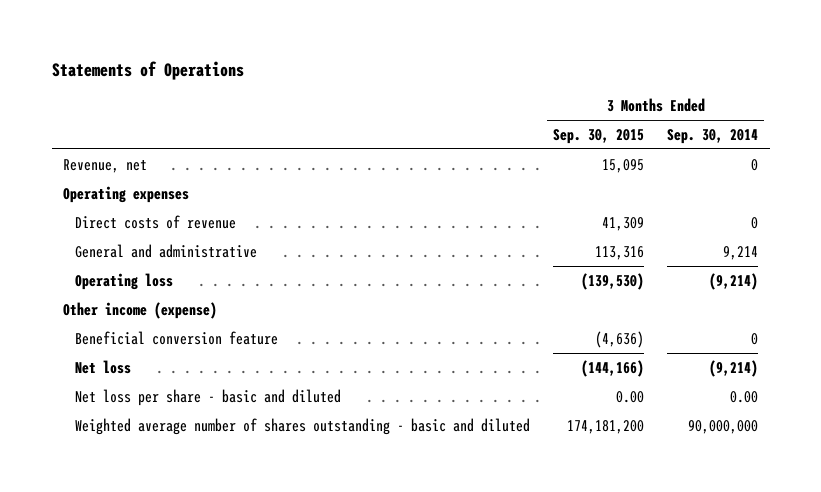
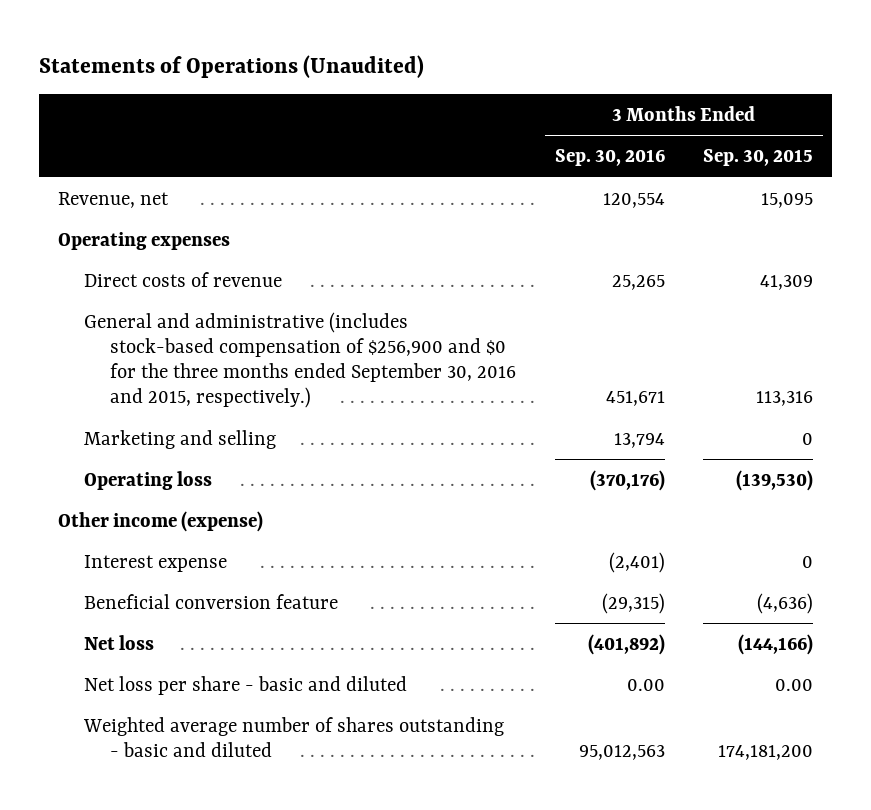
- Statements of Operations
+ Statements of Operations (Unaudited)
- | 3 Months Ended Sep. 30, 2015 | 3 Months Ended Sep. 30, 2014
+ | 3 Months Ended Sep. 30, 2016 | 3 Months Ended Sep. 30, 2015
- General and administrative | 113,316 | 9,214
+ General and administrative (includes stock-based compensation of $256,900 and $0 for the three months ended September 30, 2016 and 2015, respectively.) | 451,671 | 113,316
+ Marketing and selling | 13,794 | 0
+ Interest expense | (2,401) | 0

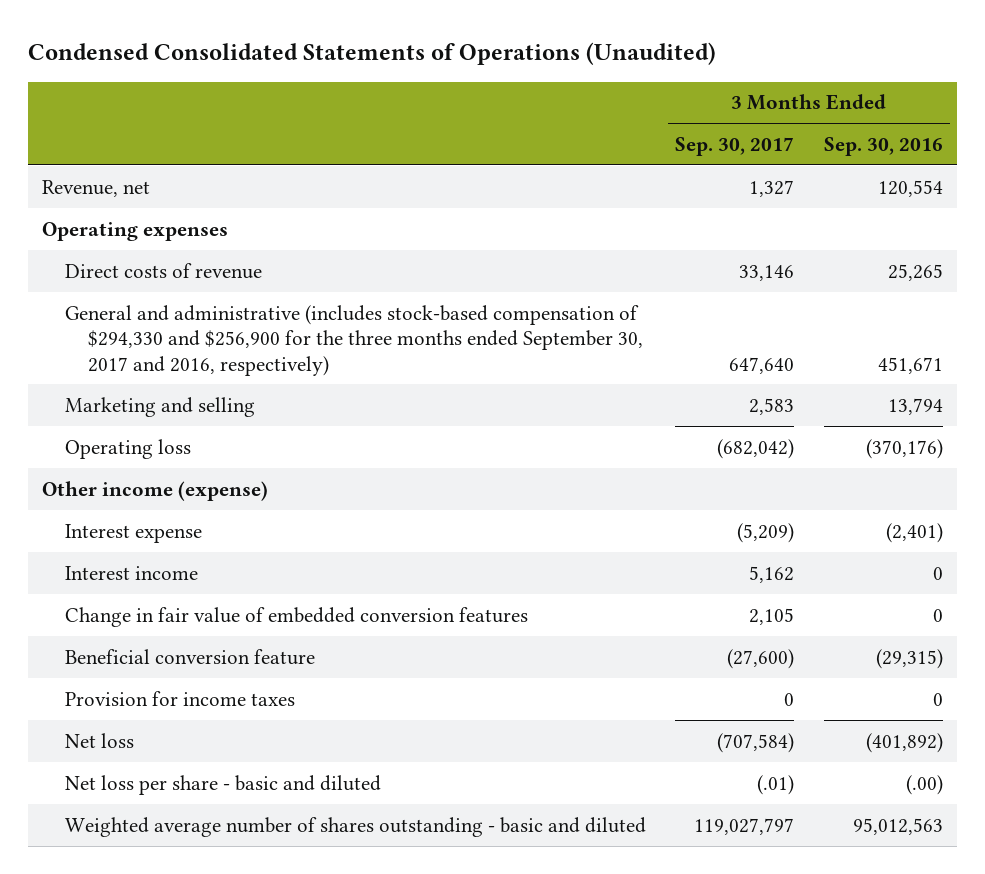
- Statements of Operations (Unaudited)
+ Condensed Consolidated Statements of Operations (Unaudited)
- | 3 Months Ended Sep. 30, 2016 | 3 Months Ended Sep. 30, 2015
+ | 3 Months Ended Sep. 30, 2017 | 3 Months Ended Sep. 30, 2016
- General and administrative (includes stock-based compensation of $256,900 and $0 for the three months ended September 30, 2016 and 2015, respectively.) | 451,671 | 113,316
+ General and administrative (includes stock-based compensation of $294,330 and $256,900 for the three months ended September 30, 2017 and 2016, respectively) | 647,640 | 451,671
+ Interest income | 5,162 | 0
+ Change in fair value of embedded conversion features | 2,105 | 0
+ Provision for income taxes | 0 | 0
- Net loss per share - basic and diluted | 0.00 | 0.00
+ Net loss per share - basic and diluted | (.01) | (.00)

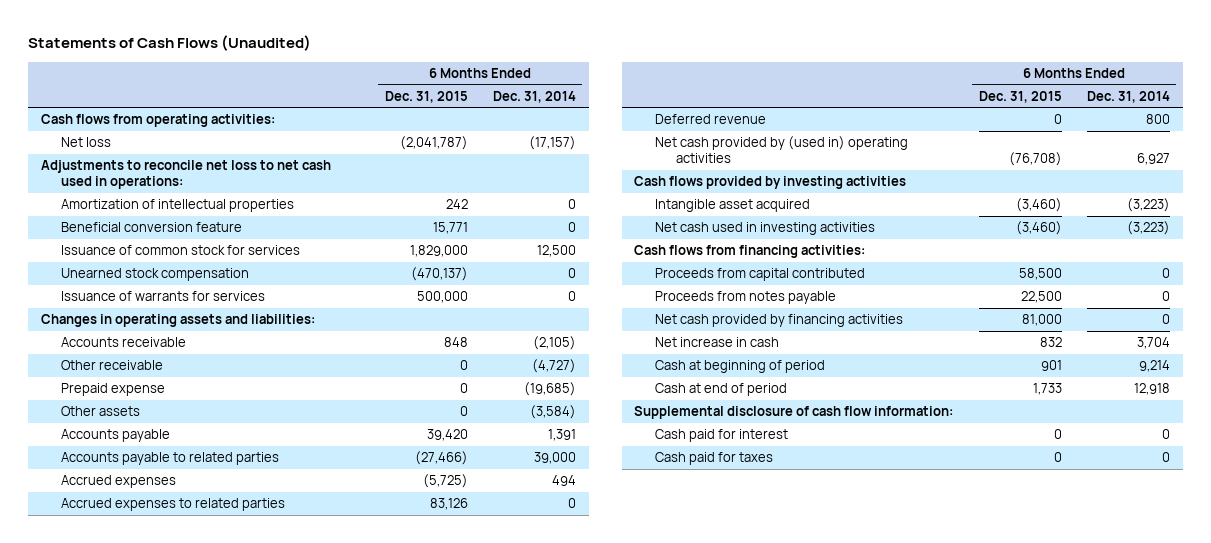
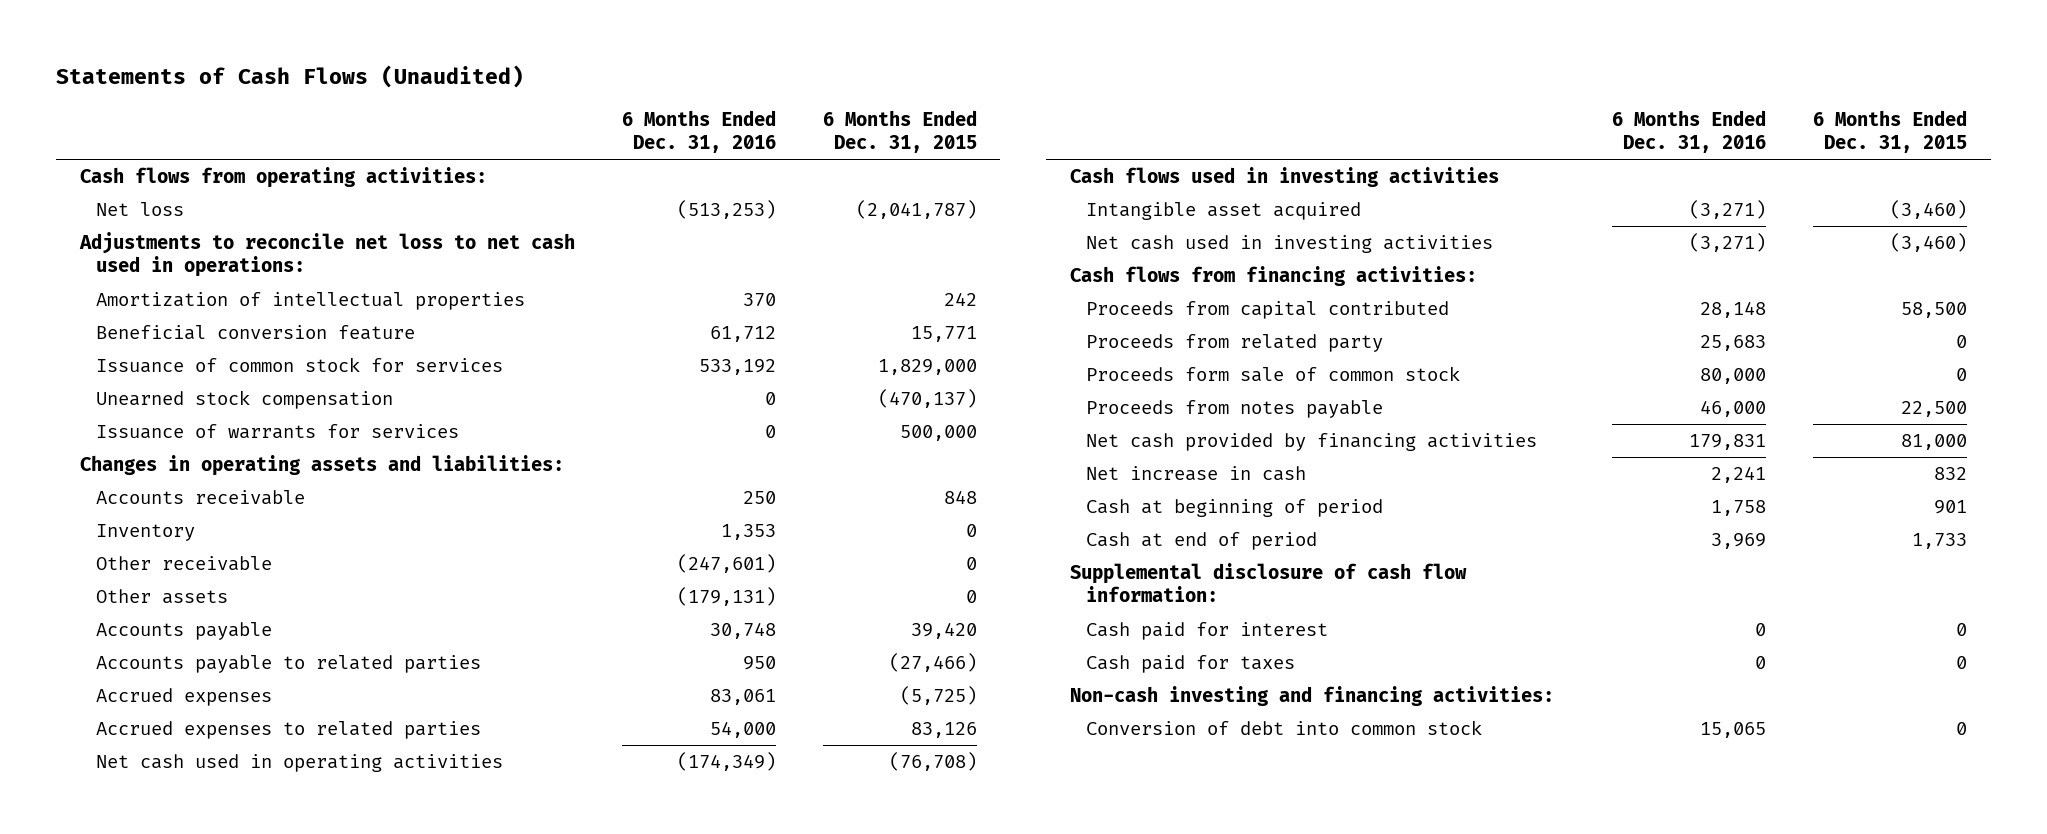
- | 6 Months Ended Dec. 31, 2015 | 6 Months Ended Dec. 31, 2014
+ | 6 Months Ended Dec. 31, 2016 | 6 Months Ended Dec. 31, 2015
+ Inventory | 1,353 | 0
- Prepaid expense | 0 | (19,685)
- Deferred revenue | 0 | 800
- Net cash provided by (used in) operating activities | (76,708) | 6,927
- Cash flows provided by investing activities
+ Net cash used in operating activities | (174,349) | (76,708)
+ Cash flows used in investing activities
+ Proceeds from related party | 25,683 | 0
+ Proceeds form sale of common stock | 80,000 | 0
+ Non-cash investing and financing activities:
+ Conversion of debt into common stock | 15,065 | 0

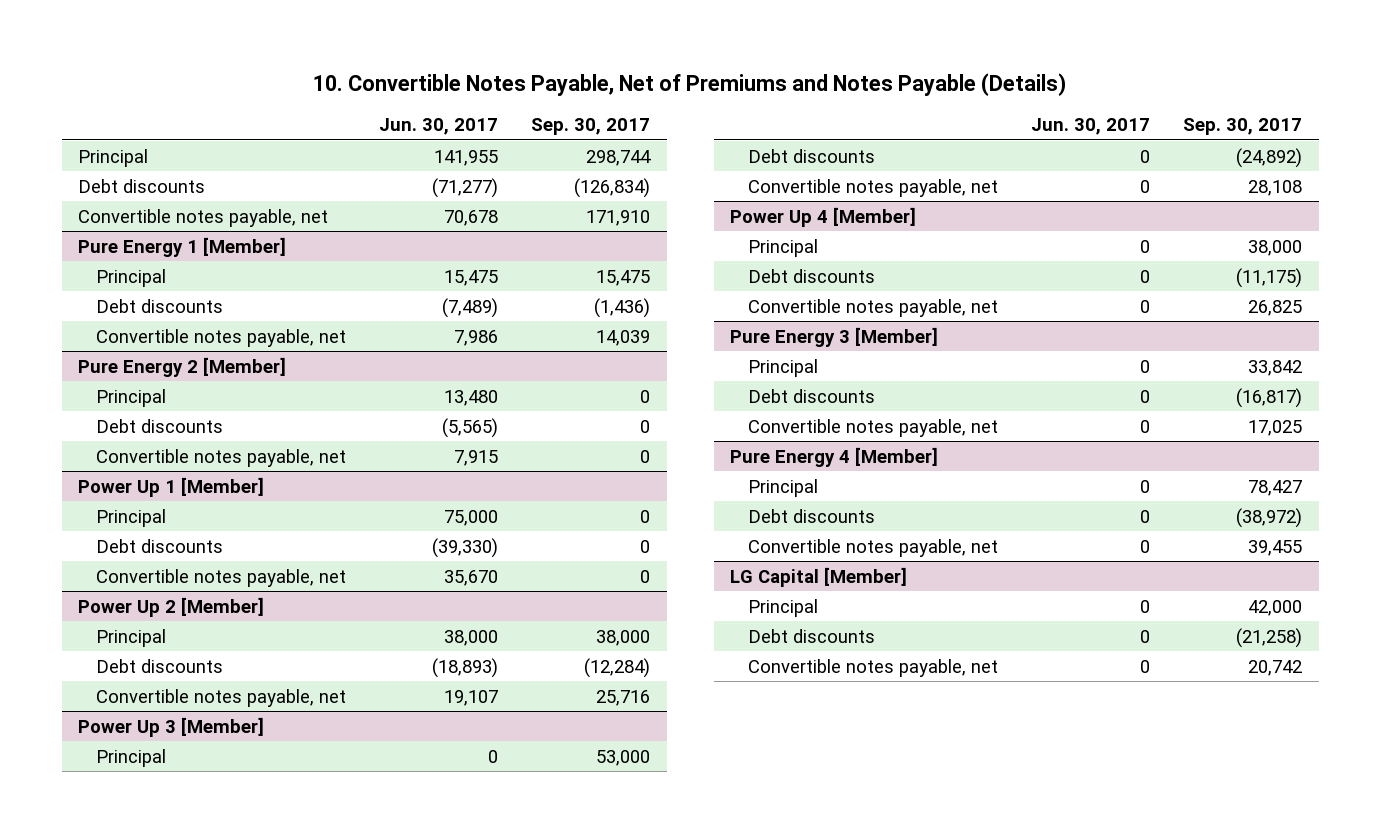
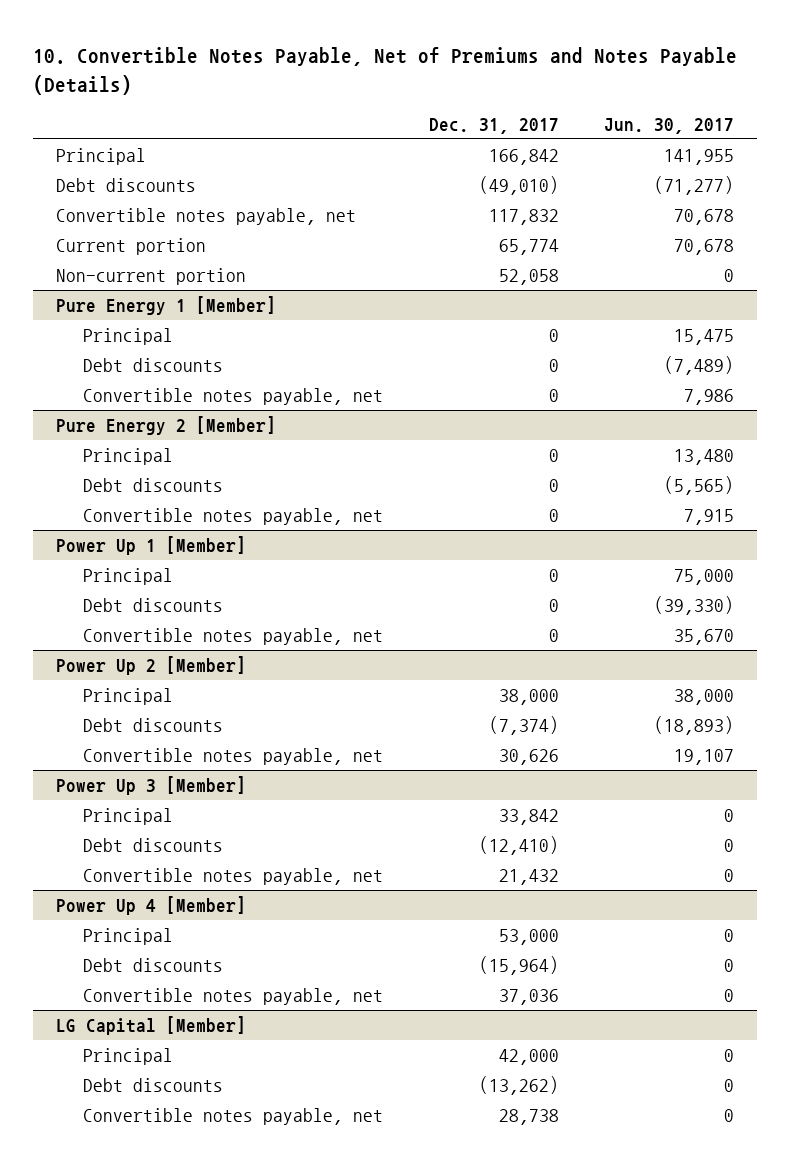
- | Jun. 30, 2017 | Sep. 30, 2017
+ | Dec. 31, 2017 | Jun. 30, 2017
+ Current portion | 65,774 | 70,678
+ Non-current portion | 52,058 | 0
- Pure Energy 3 [Member]
- Principal | 0 | 33,842
- Debt discounts | 0 | (16,817)
- Convertible notes payable, net | 0 | 17,025
- Pure Energy 4 [Member]
- Principal | 0 | 78,427
- Debt discounts | 0 | (38,972)
- Convertible notes payable, net | 0 | 39,455

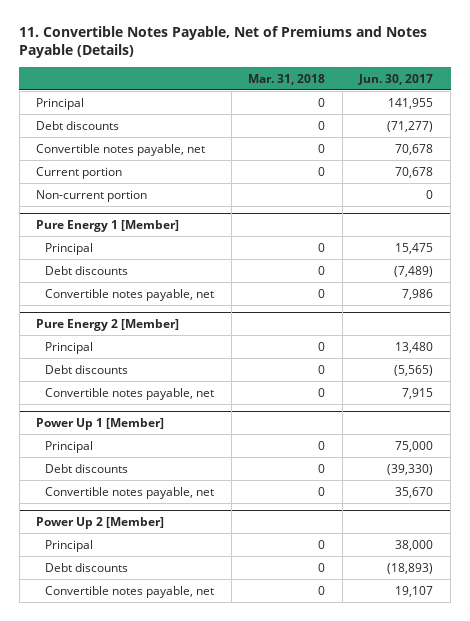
- 10. Convertible Notes Payable, Net of Premiums and Notes Payable (Details)
+ 11. Convertible Notes Payable, Net of Premiums and Notes Payable (Details)
- | Dec. 31, 2017 | Jun. 30, 2017
+ | Mar. 31, 2018 | Jun. 30, 2017
- Power Up 3 [Member]
- Principal | 33,842 | 0
- Debt discounts | (12,410) | 0
- Convertible notes payable, net | 21,432 | 0
- Power Up 4 [Member]
- Principal | 53,000 | 0
- Debt discounts | (15,964) | 0
- Convertible notes payable, net | 37,036 | 0
- LG Capital [Member]
- Principal | 42,000 | 0
- Debt discounts | (13,262) | 0
- Convertible notes payable, net | 28,738 | 0

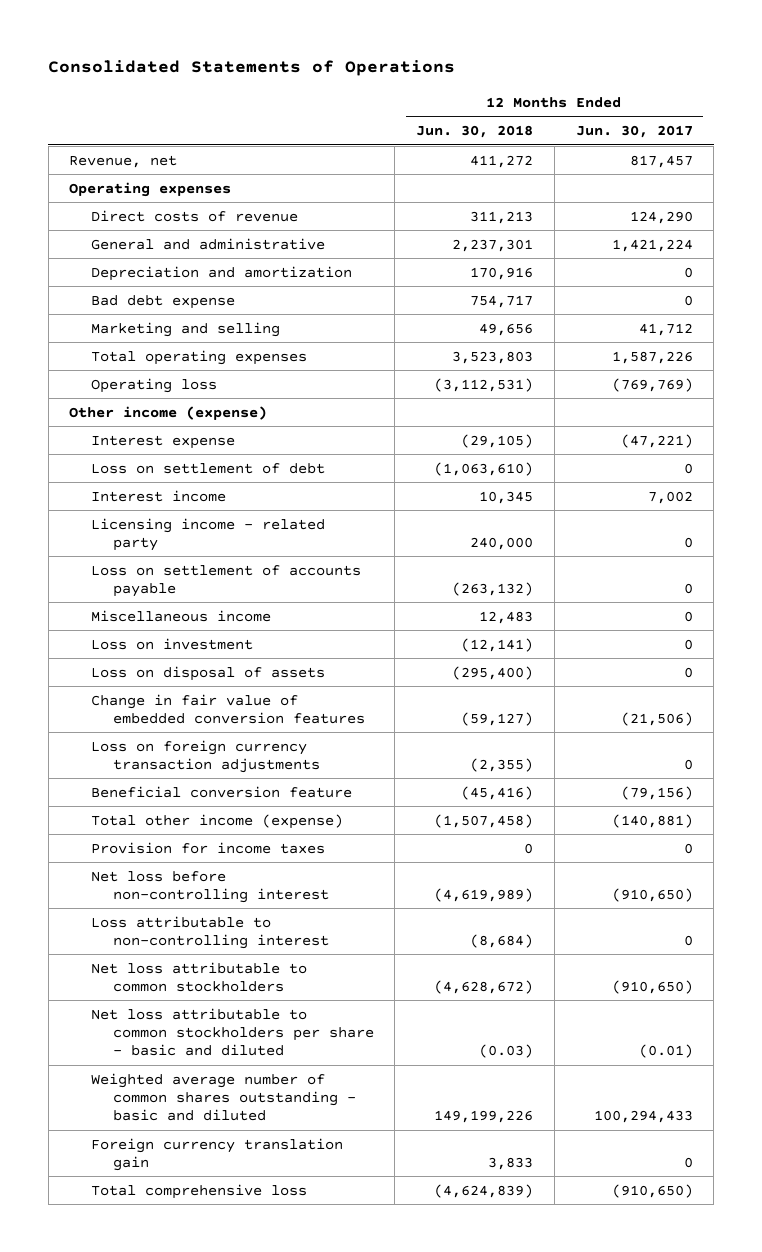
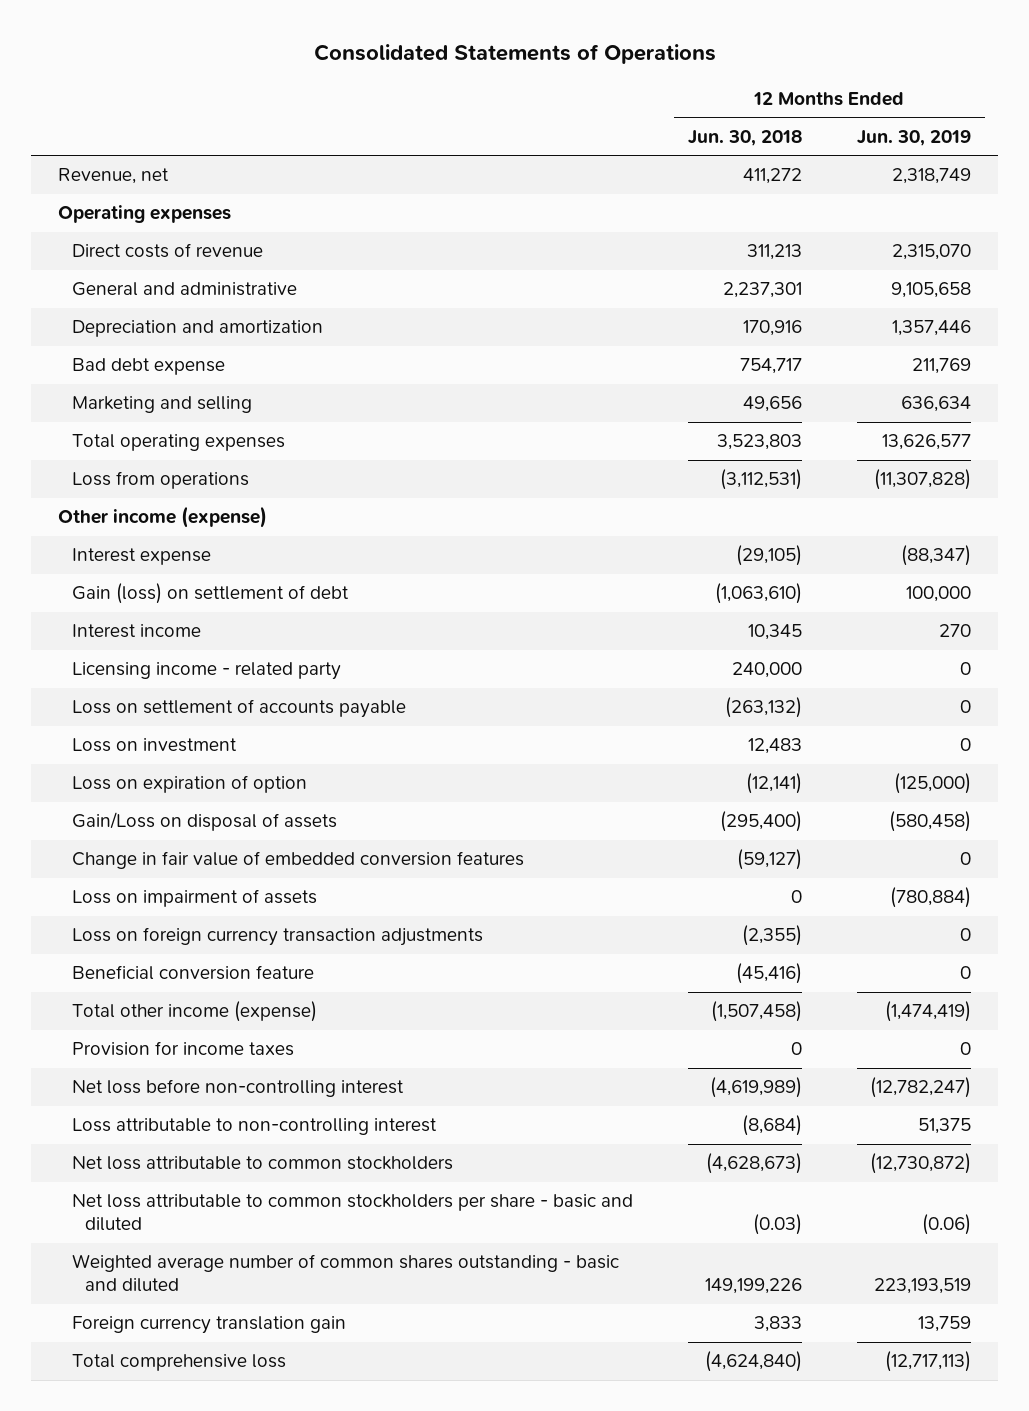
- | 12 Months Ended Jun. 30, 2018 | 12 Months Ended Jun. 30, 2017
+ | 12 Months Ended Jun. 30, 2018 | 12 Months Ended Jun. 30, 2019
- Operating loss | (3,112,531) | (769,769)
+ Loss from operations | (3,112,531) | (11,307,828)
- Loss on settlement of debt | (1,063,610) | 0
+ Gain (loss) on settlement of debt | (1,063,610) | 100,000
- Miscellaneous income | 12,483 | 0
- Loss on investment | (12,141) | 0
- Loss on disposal of assets | (295,400) | 0
+ Loss on investment | 12,483 | 0
+ Loss on expiration of option | (12,141) | (125,000)
+ Gain/Loss on disposal of assets | (295,400) | (580,458)
+ Loss on impairment of assets | 0 | (780,884)
- Net loss attributable to common stockholders | (4,628,672) | (910,650)
+ Net loss attributable to common stockholders | (4,628,673) | (12,730,872)
- Total comprehensive loss | (4,624,839) | (910,650)
+ Total comprehensive loss | (4,624,840) | (12,717,113)

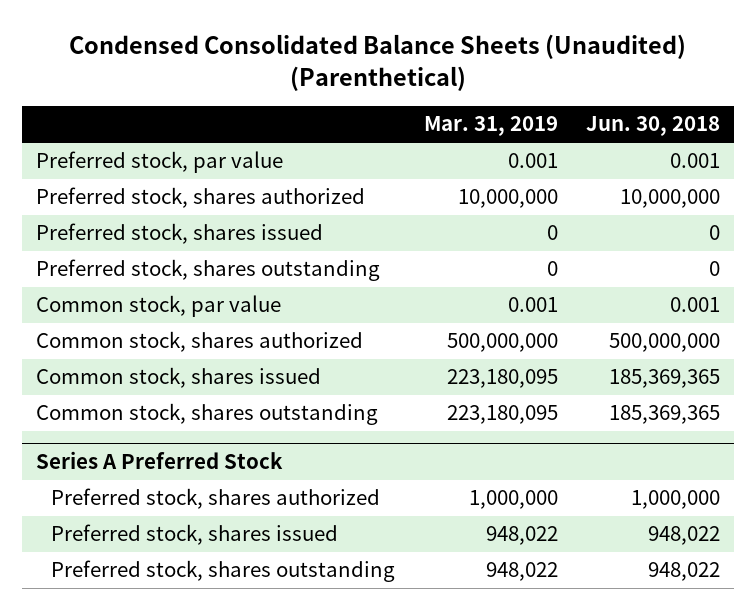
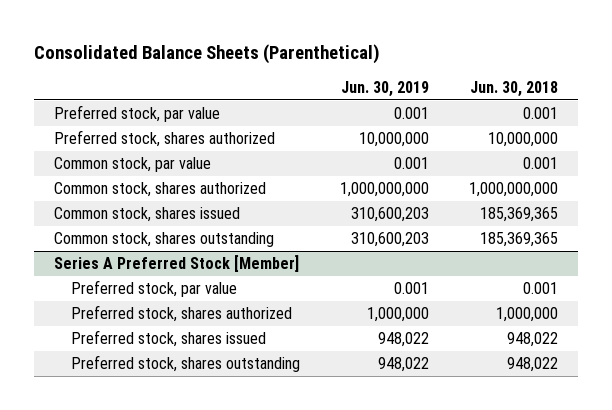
- Condensed Consolidated Balance Sheets (Unaudited) (Parenthetical)
+ Consolidated Balance Sheets (Parenthetical)
- | Mar. 31, 2019 | Jun. 30, 2018
+ | Jun. 30, 2019 | Jun. 30, 2018
- Preferred stock, shares issued | 0 | 0
- Preferred stock, shares outstanding | 0 | 0
- Common stock, shares authorized | 500,000,000 | 500,000,000
+ Common stock, shares authorized | 1,000,000,000 | 1,000,000,000
- Series A Preferred Stock
+ Series A Preferred Stock [Member]
+ Preferred stock, par value | 0.001 | 0.001

